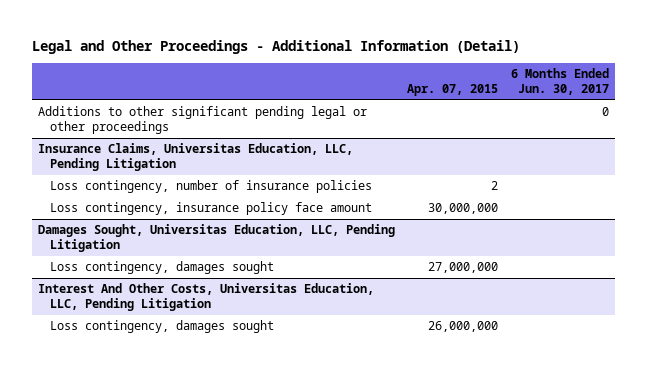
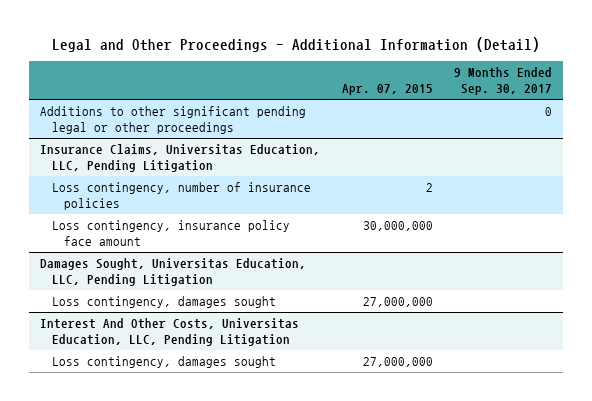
- | Apr. 07, 2015 | 6 Months Ended Jun. 30, 2017
+ | Apr. 07, 2015 | 9 Months Ended Sep. 30, 2017
@ Interest And Other Costs, Universitas Education, LLC, Pending Litigation
- Loss contingency, damages sought | 26,000,000 |
+ Loss contingency, damages sought | 27,000,000 |

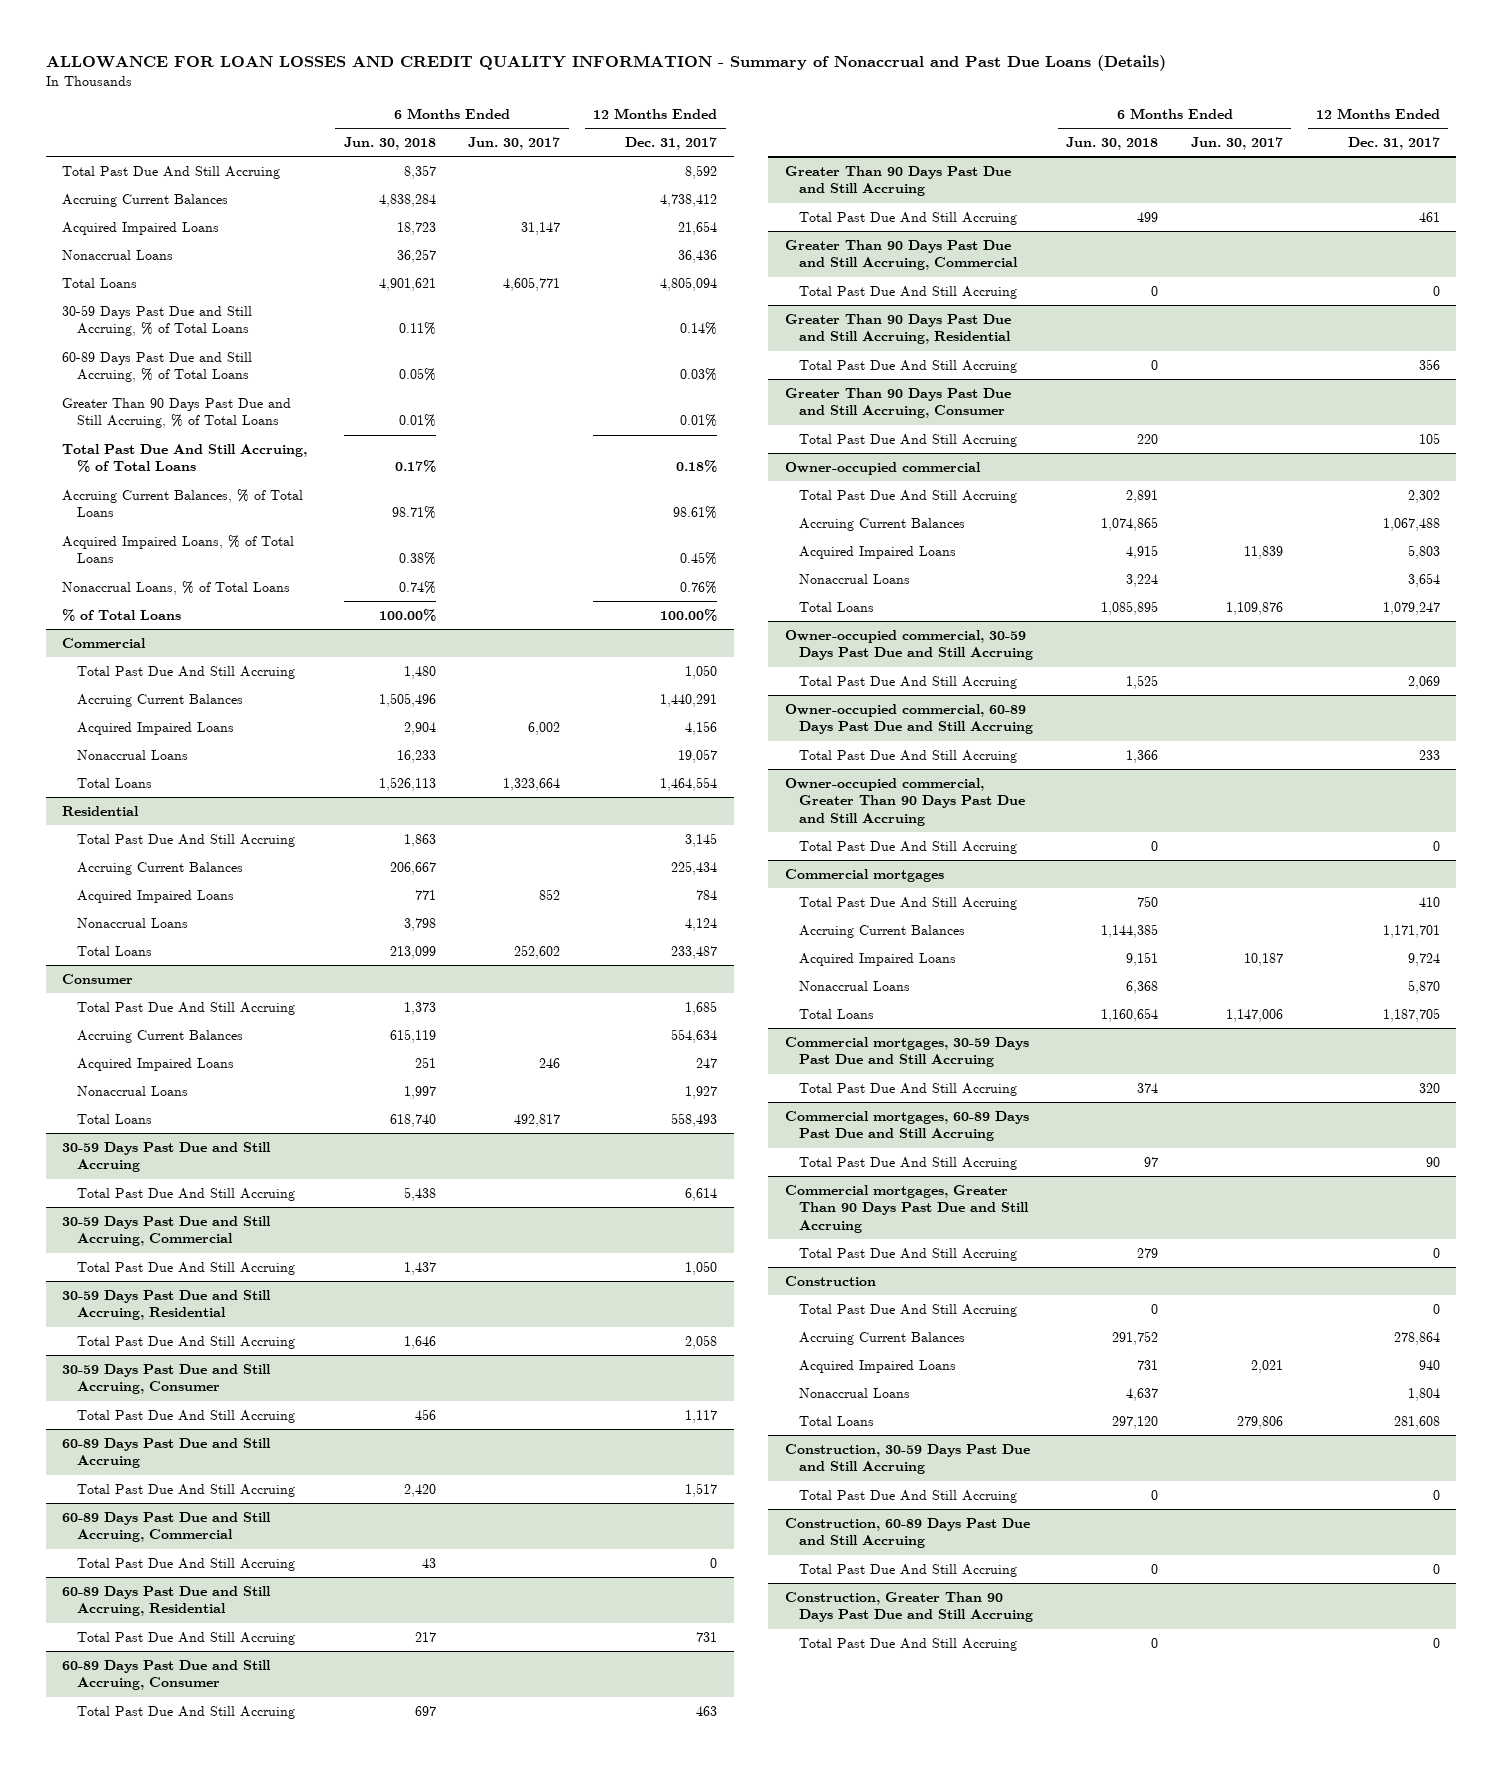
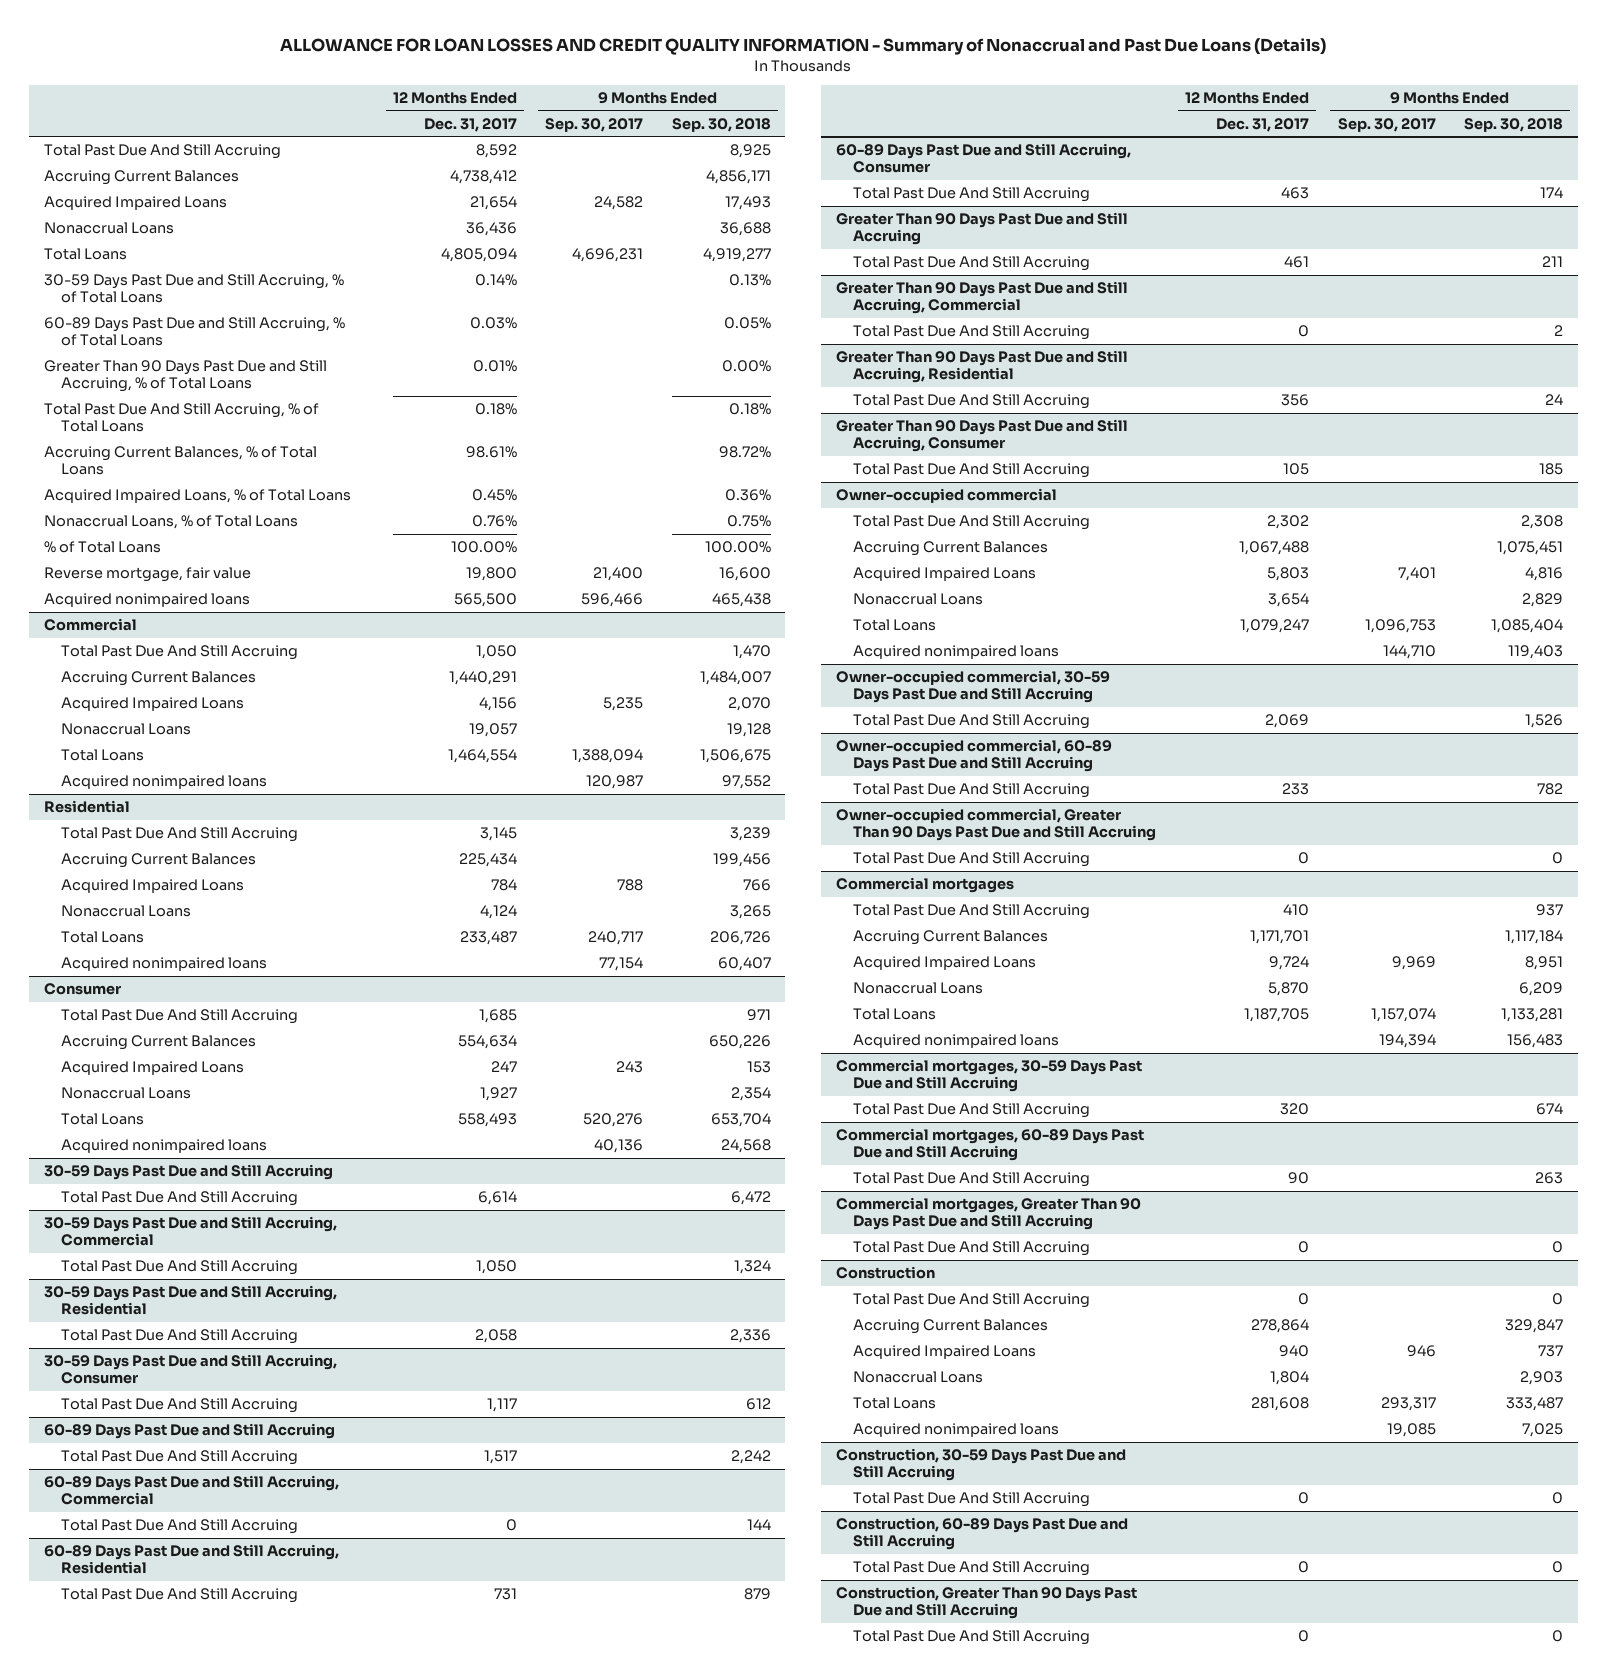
- | 6 Months Ended Jun. 30, 2018 | 6 Months Ended Jun. 30, 2017 | 12 Months Ended Dec. 31, 2017
+ | 12 Months Ended Dec. 31, 2017 | 9 Months Ended Sep. 30, 2017 | 9 Months Ended Sep. 30, 2018
+ Reverse mortgage, fair value | 19,800 | 21,400 | 16,600
+ Acquired nonimpaired loans | 565,500 | 596,466 | 465,438
@ Commercial
+ Acquired nonimpaired loans | | 120,987 | 97,552
@ Residential
+ Acquired nonimpaired loans | | 77,154 | 60,407
@ Consumer
+ Acquired nonimpaired loans | | 40,136 | 24,568
@ Owner-occupied commercial
+ Acquired nonimpaired loans | | 144,710 | 119,403
@ Commercial mortgages
+ Acquired nonimpaired loans | | 194,394 | 156,483
@ Construction
+ Acquired nonimpaired loans | | 19,085 | 7,025

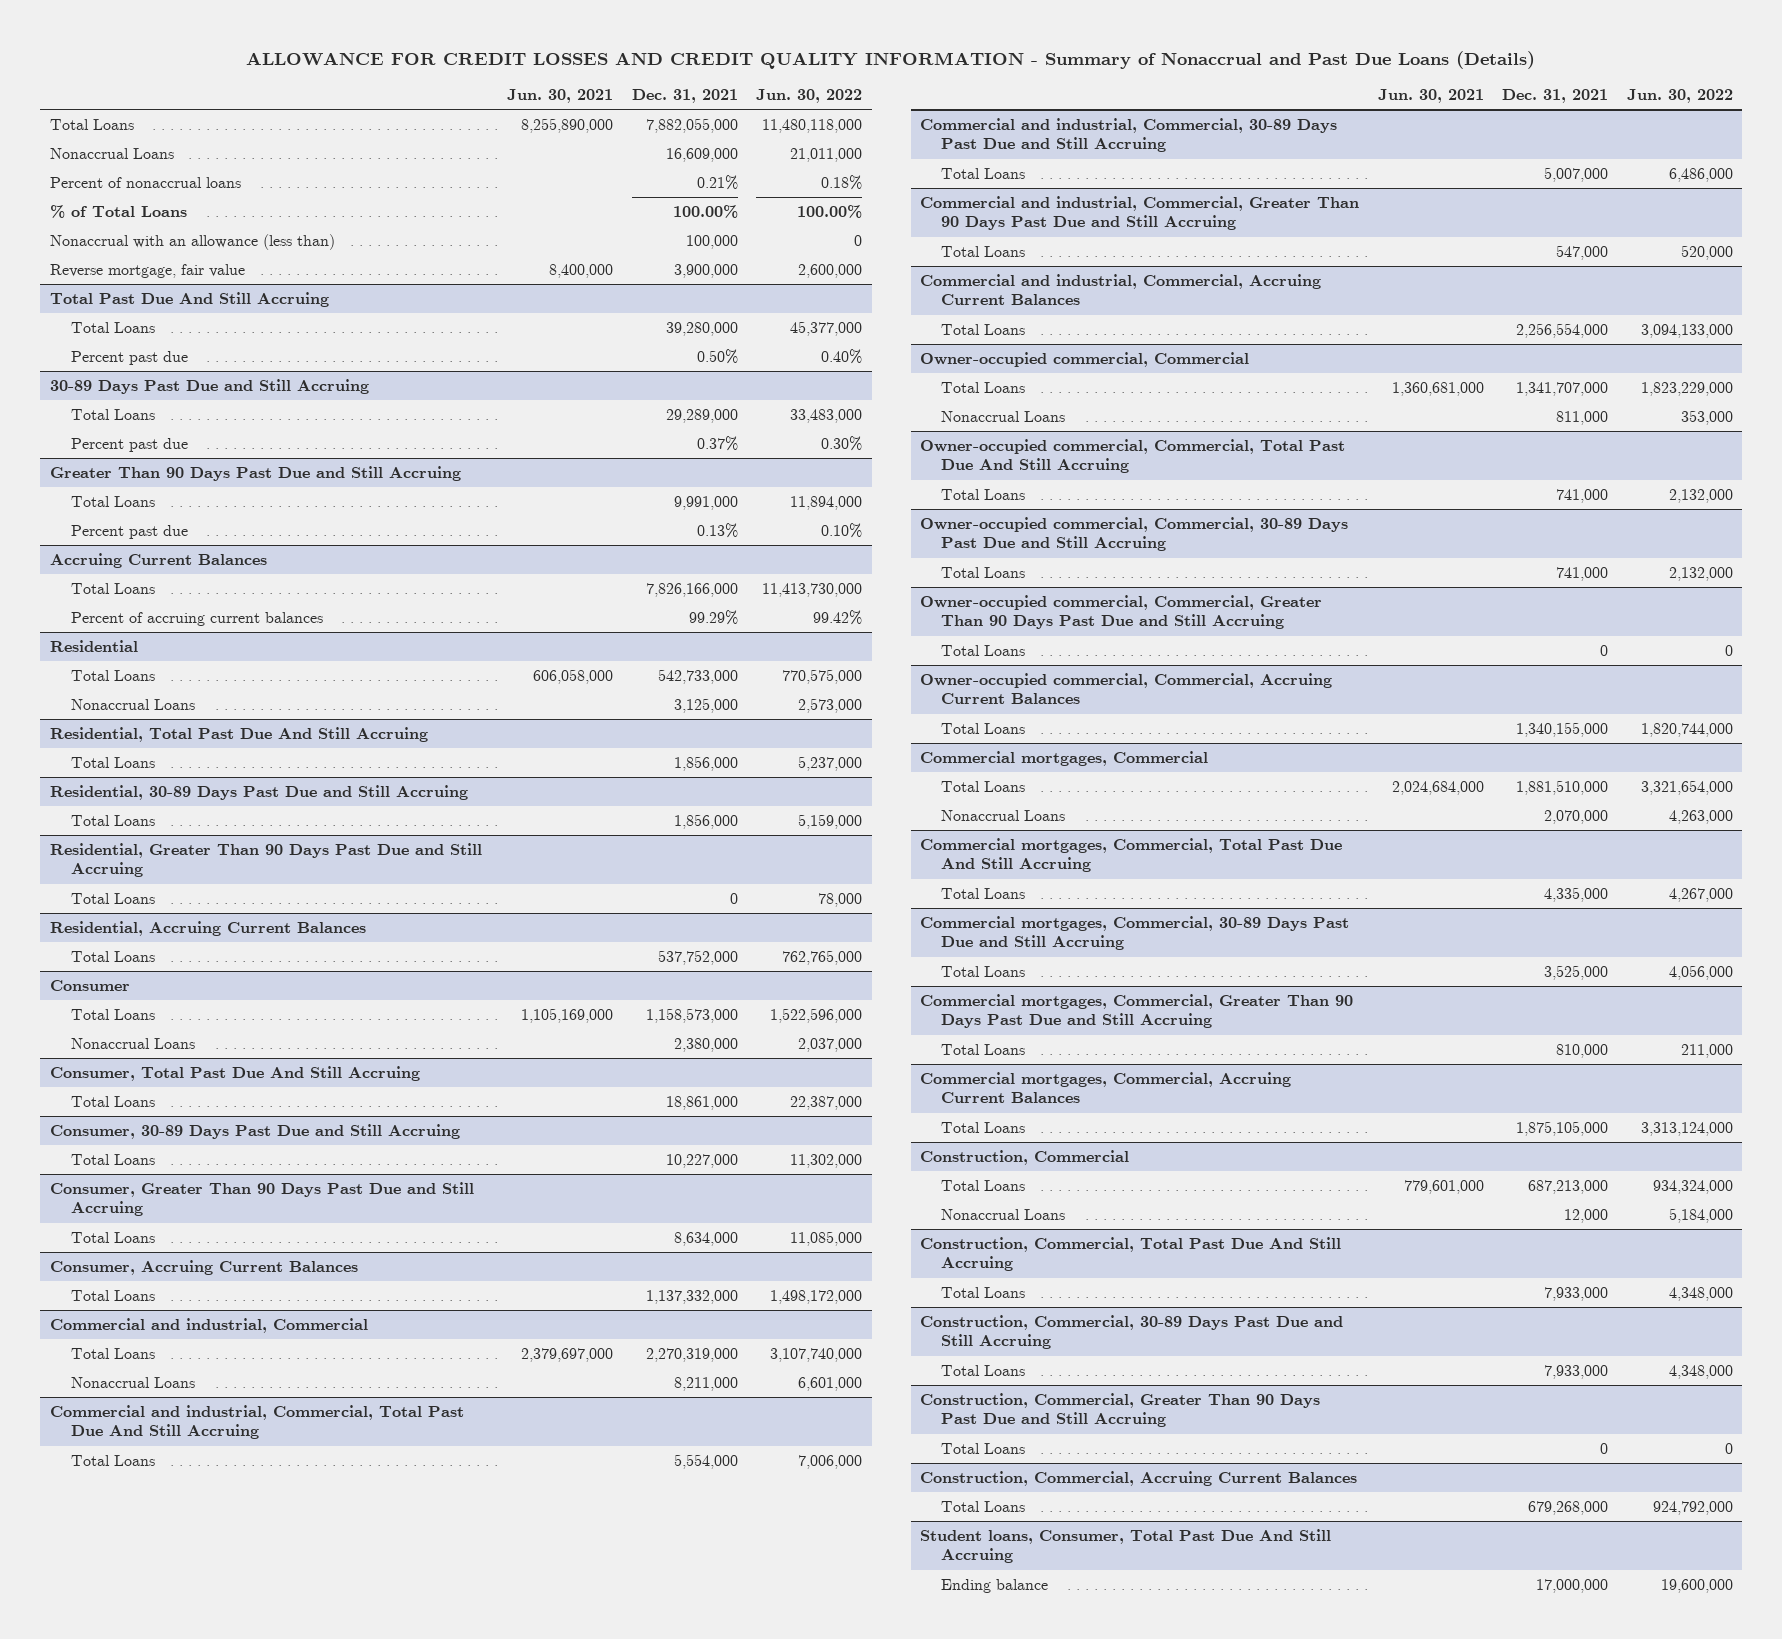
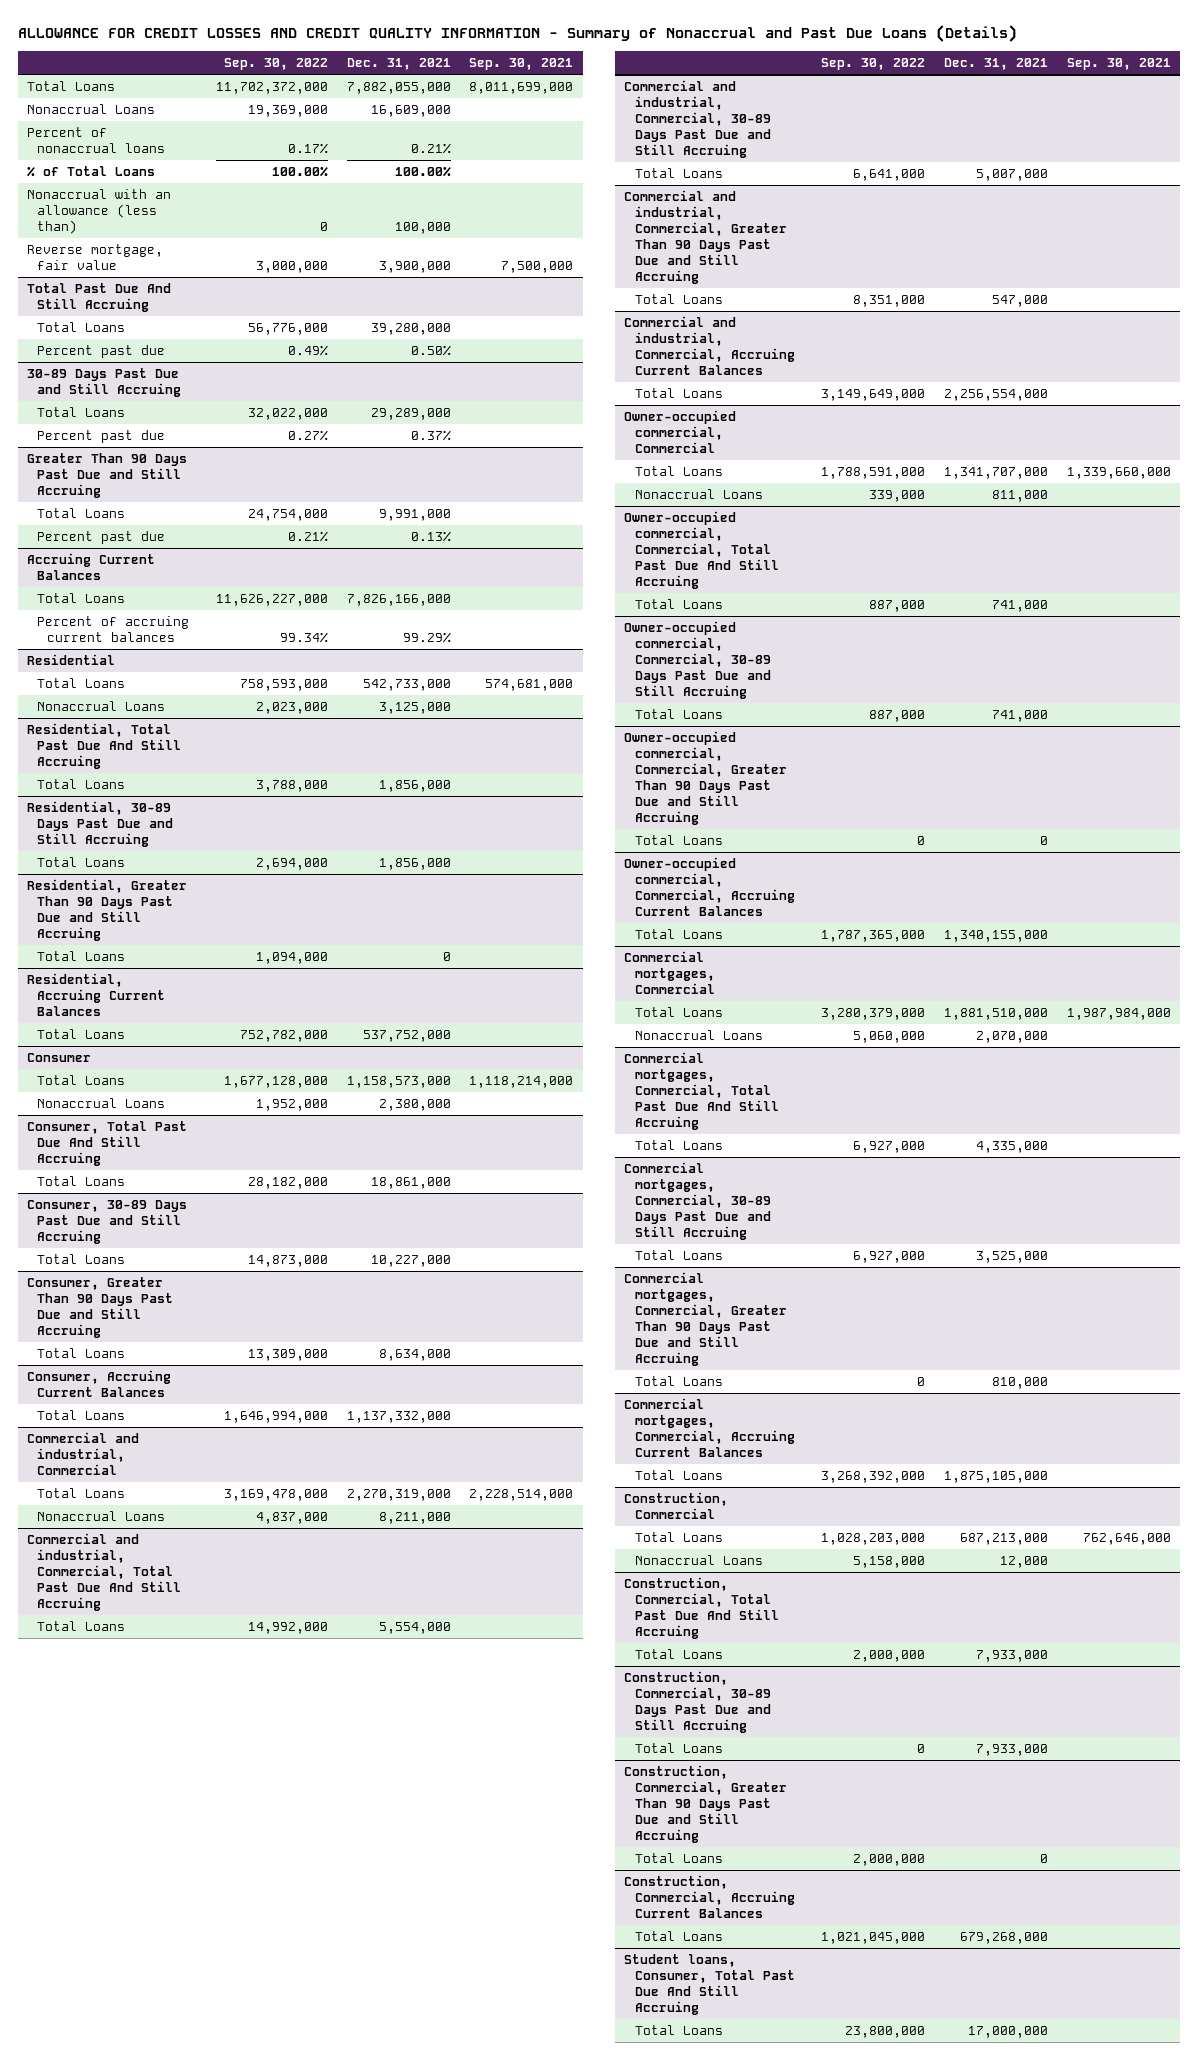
- | Jun. 30, 2021 | Dec. 31, 2021 | Jun. 30, 2022
+ | Sep. 30, 2022 | Dec. 31, 2021 | Sep. 30, 2021
@ Student loans, Consumer, Total Past Due And Still Accruing
- Ending balance | | 17,000,000 | 19,600,000
+ Total Loans | 23,800,000 | 17,000,000 |

